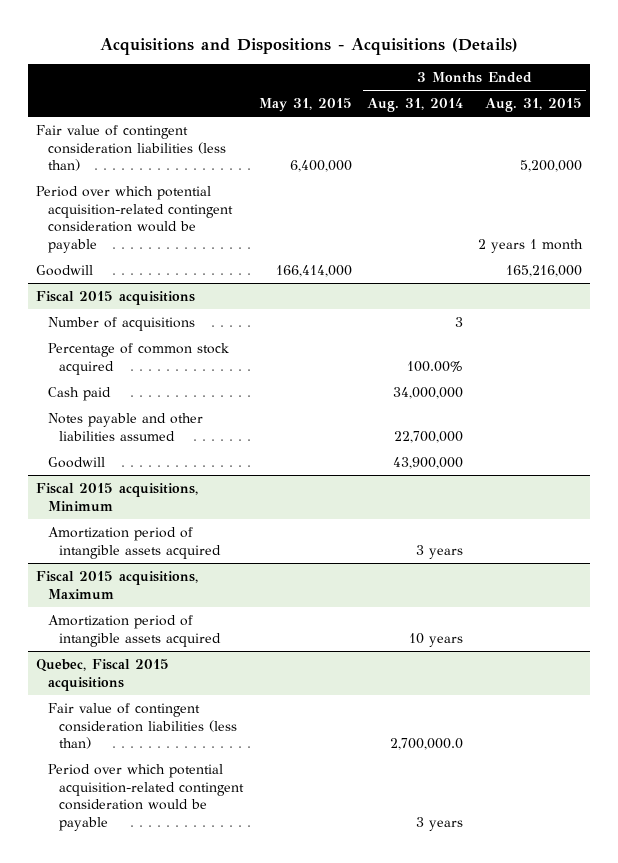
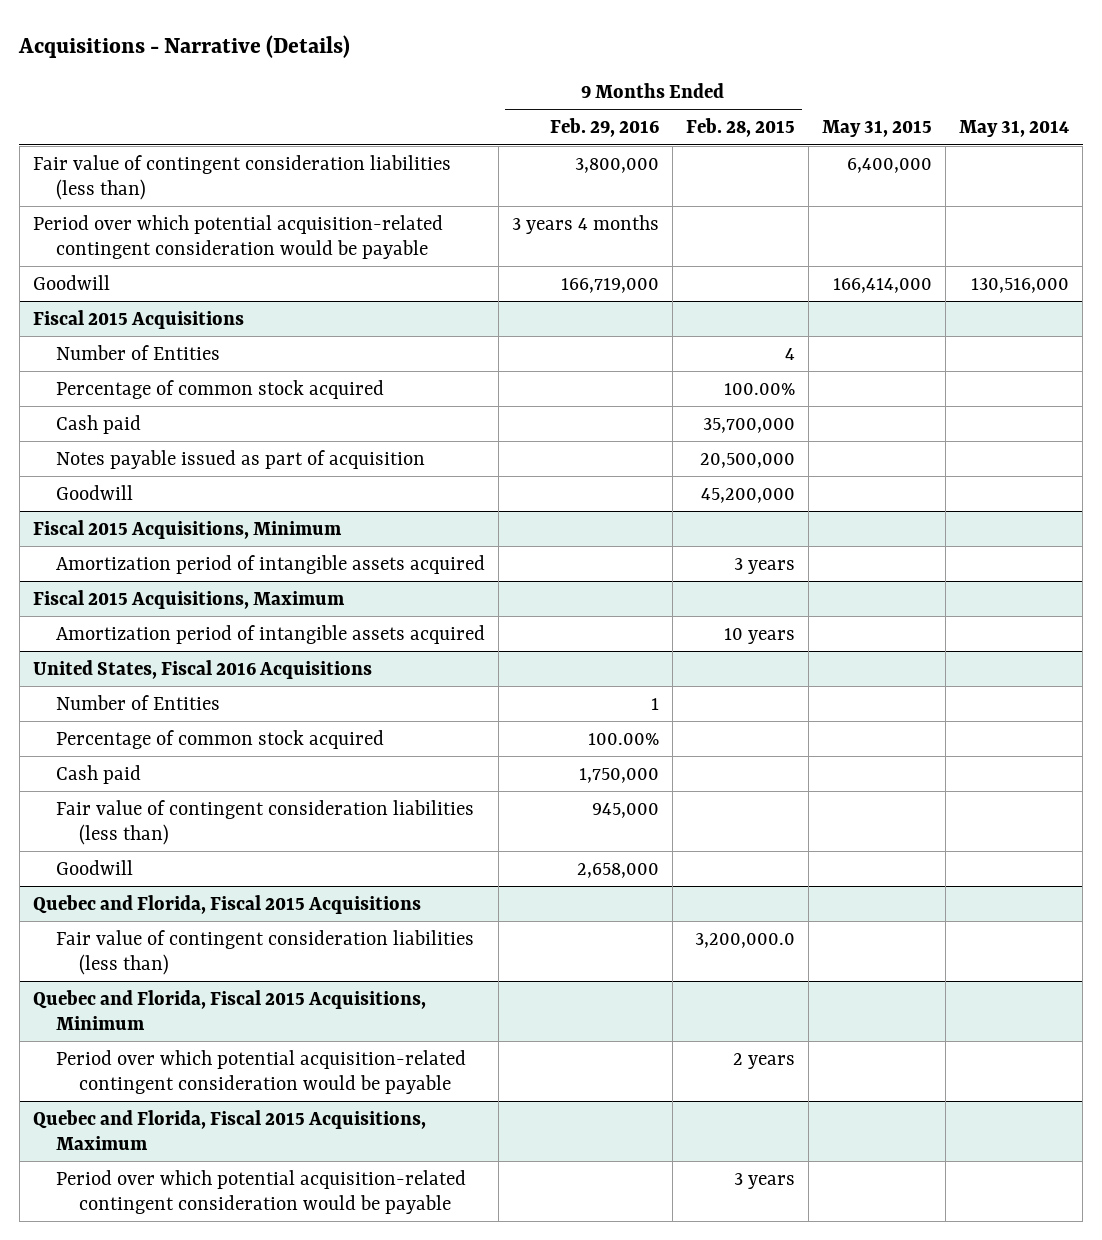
- Acquisitions and Dispositions - Acquisitions (Details)
+ Acquisitions - Narrative (Details)
- | May 31, 2015 | 3 Months Ended Aug. 31, 2014 | 3 Months Ended Aug. 31, 2015
+ | 9 Months Ended Feb. 29, 2016 | 9 Months Ended Feb. 28, 2015 | May 31, 2015 | May 31, 2014
- Fiscal 2015 acquisitions
- Number of acquisitions | | 3 |
+ Fiscal 2015 Acquisitions
+ Number of Entities | | 4 | |
- Notes payable and other liabilities assumed | | 22,700,000 |
+ Notes payable issued as part of acquisition | | 20,500,000 | |
- Fiscal 2015 acquisitions, Minimum
+ Fiscal 2015 Acquisitions, Minimum
- Fiscal 2015 acquisitions, Maximum
+ Fiscal 2015 Acquisitions, Maximum
- Quebec, Fiscal 2015 acquisitions
+ United States, Fiscal 2016 Acquisitions
+ Number of Entities | 1 | | |
+ Percentage of common stock acquired | 100.00% | | |
+ Cash paid | 1,750,000 | | |
+ Fair value of contingent consideration liabilities (less than) | 945,000 | | |
+ Goodwill | 2,658,000 | | |
+ Quebec and Florida, Fiscal 2015 Acquisitions
- Period over which potential acquisition-related contingent consideration would be payable | | 3 years |
+ Quebec and Florida, Fiscal 2015 Acquisitions, Minimum
+ Period over which potential acquisition-related contingent consideration would be payable | | 2 years | |
+ Quebec and Florida, Fiscal 2015 Acquisitions, Maximum
+ Period over which potential acquisition-related contingent consideration would be payable | | 3 years | |

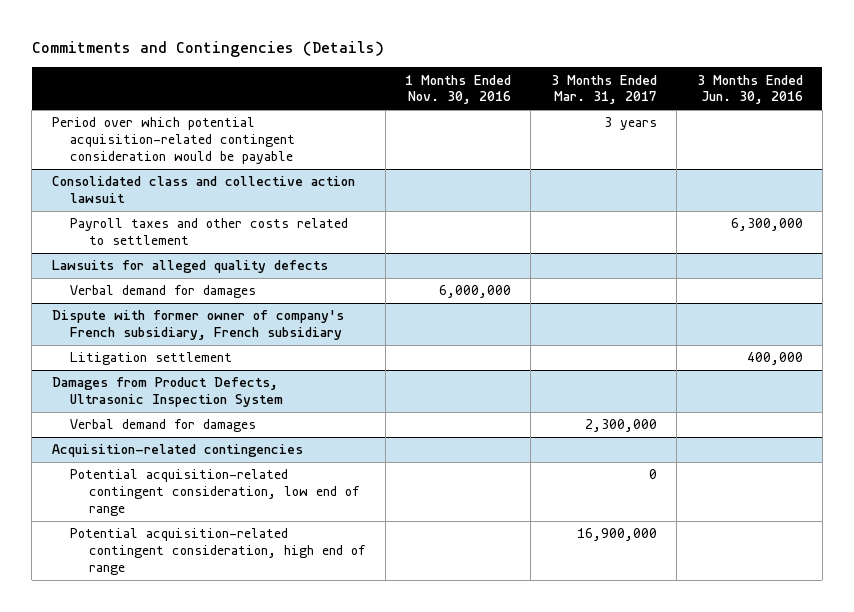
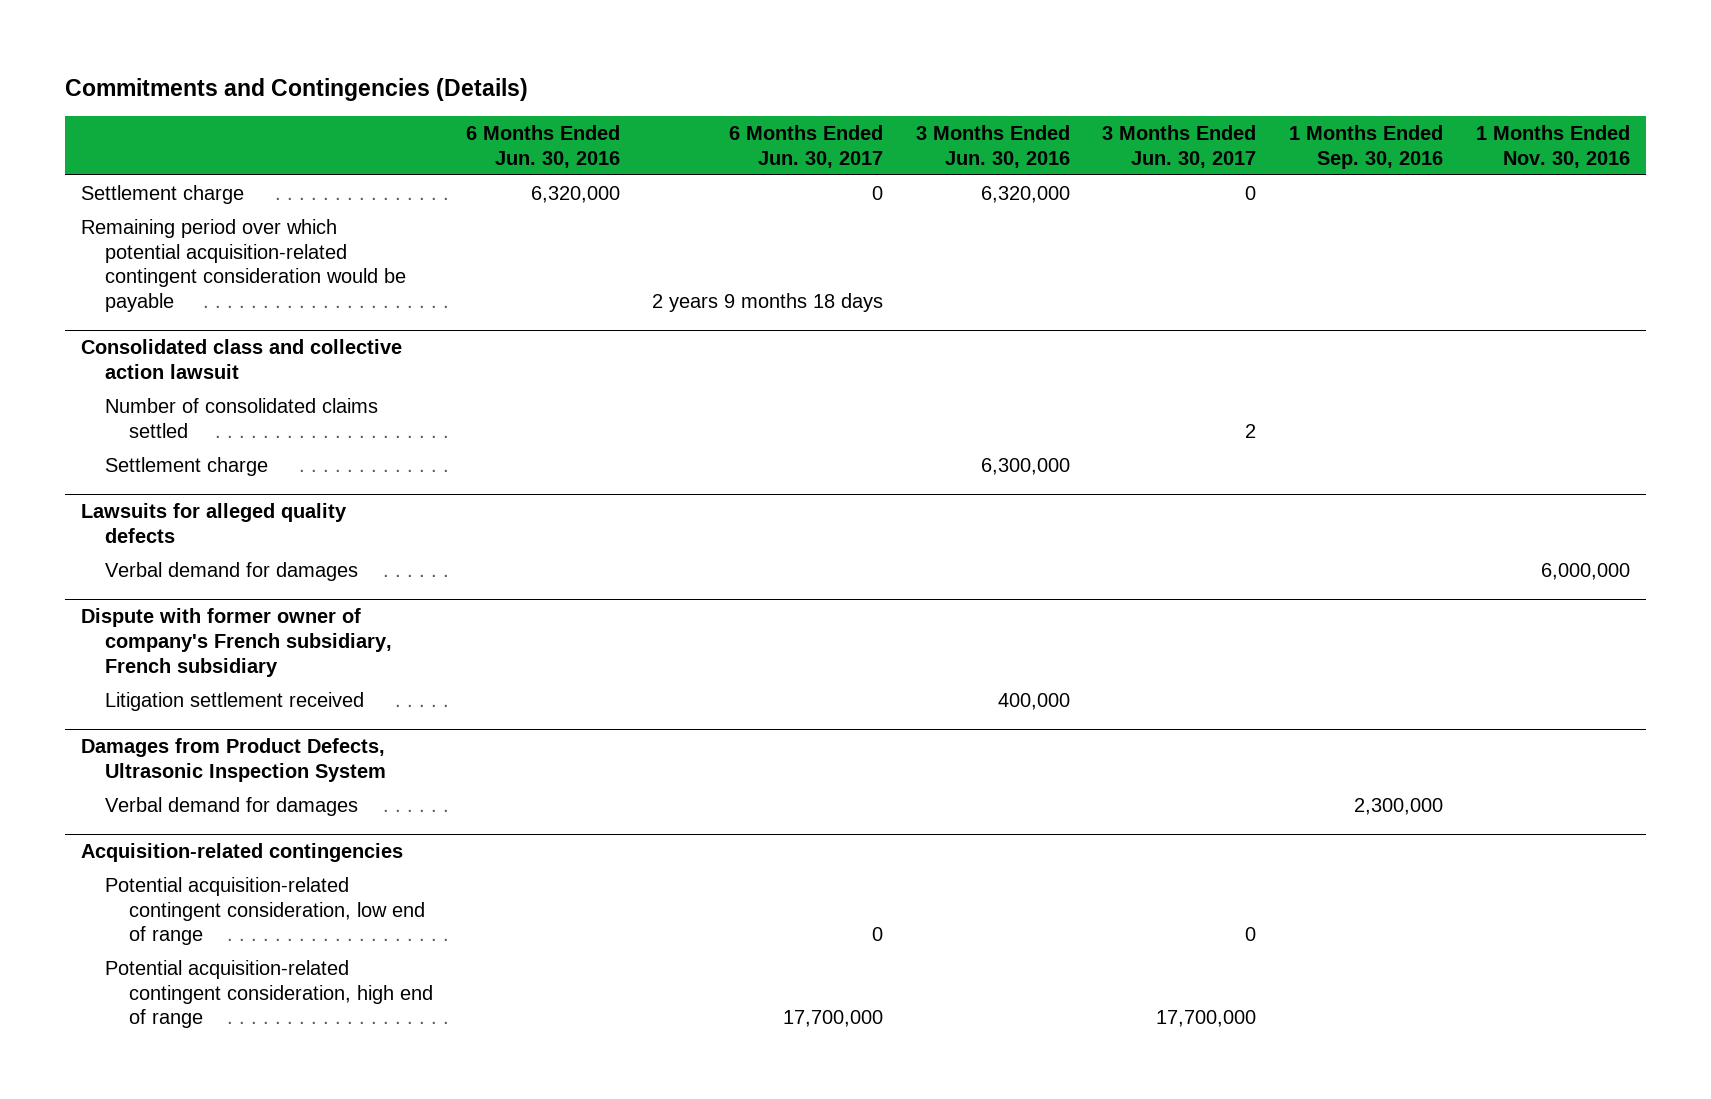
- | 1 Months Ended Nov. 30, 2016 | 3 Months Ended Mar. 31, 2017 | 3 Months Ended Jun. 30, 2016
+ | 6 Months Ended Jun. 30, 2016 | 6 Months Ended Jun. 30, 2017 | 3 Months Ended Jun. 30, 2016 | 3 Months Ended Jun. 30, 2017 | 1 Months Ended Sep. 30, 2016 | 1 Months Ended Nov. 30, 2016
- Period over which potential acquisition-related contingent consideration would be payable | | 3 years |
+ Settlement charge | 6,320,000 | 0 | 6,320,000 | 0 | |
+ Remaining period over which potential acquisition-related contingent consideration would be payable | | 2 years 9 months 18 days | | | |
@ Consolidated class and collective action lawsuit
- Payroll taxes and other costs related to settlement | | | 6,300,000
+ Number of consolidated claims settled | | | | 2 | |
+ Settlement charge | | | 6,300,000 | | |
@ Dispute with former owner of company's French subsidiary, French subsidiary
- Litigation settlement | | | 400,000
+ Litigation settlement received | | | 400,000 | | |

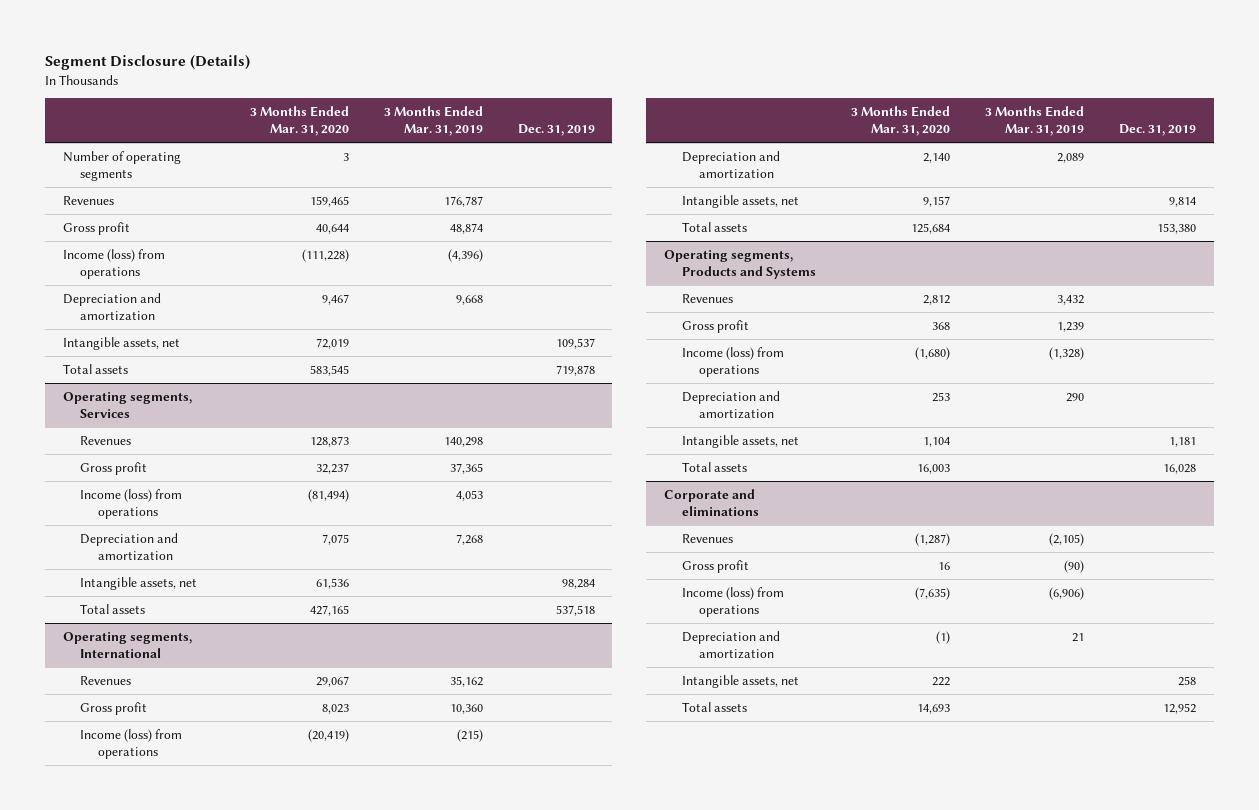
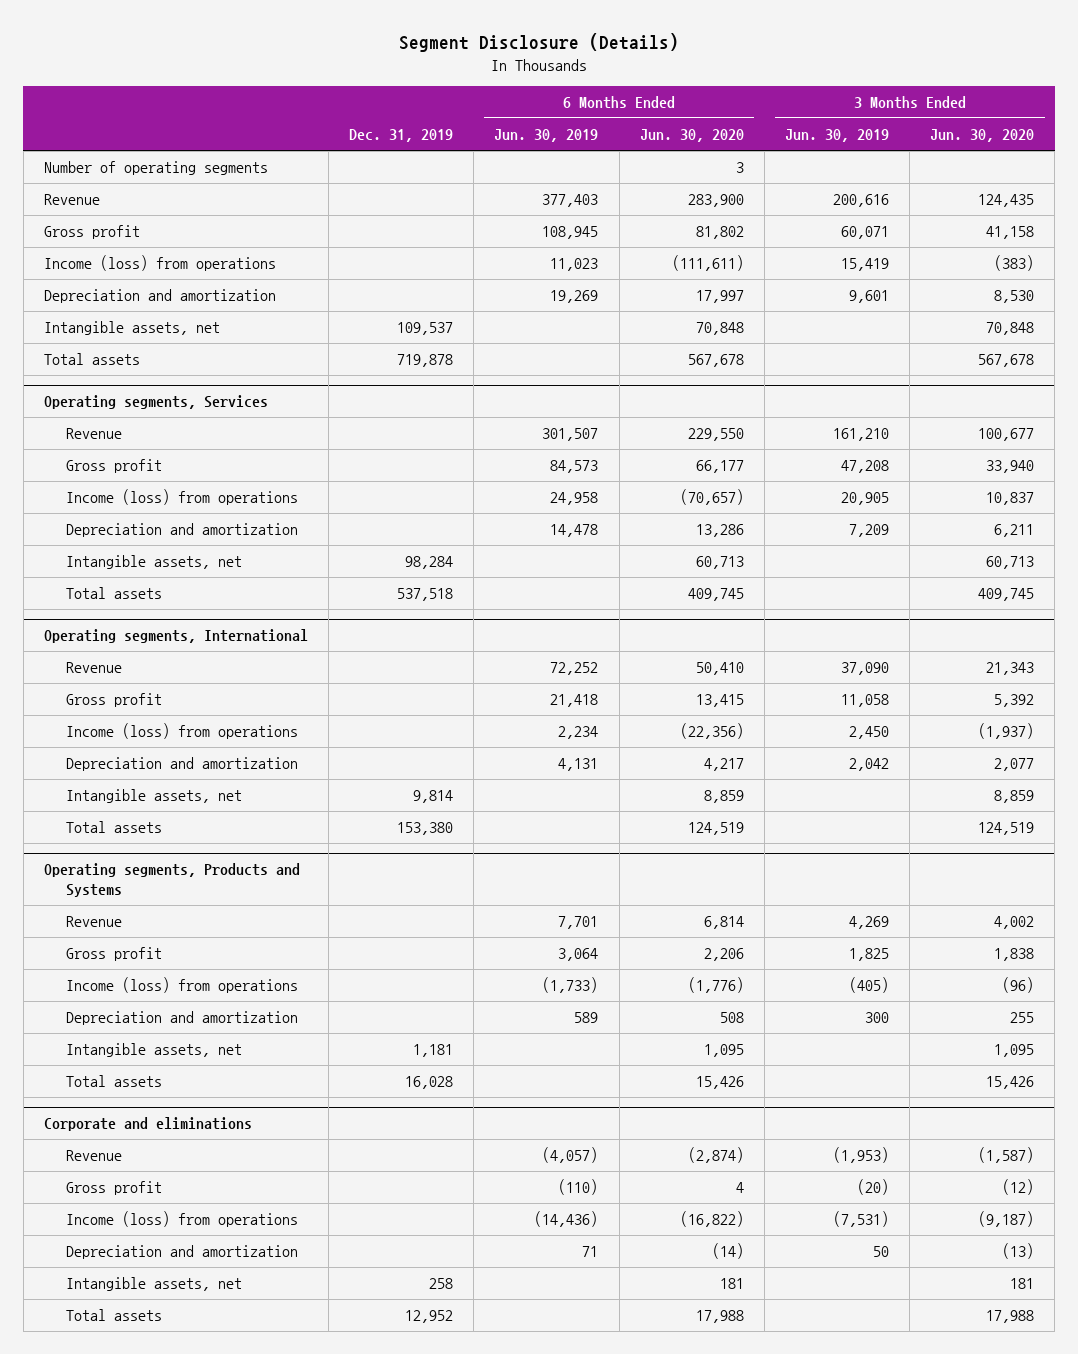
- | 3 Months Ended Mar. 31, 2020 | 3 Months Ended Mar. 31, 2019 | Dec. 31, 2019
+ | Dec. 31, 2019 | 6 Months Ended Jun. 30, 2019 | 6 Months Ended Jun. 30, 2020 | 3 Months Ended Jun. 30, 2019 | 3 Months Ended Jun. 30, 2020
- Revenues | 159,465 | 176,787 |
+ Revenue | | 377,403 | 283,900 | 200,616 | 124,435
@ Operating segments, Services
- Revenues | 128,873 | 140,298 |
+ Revenue | | 301,507 | 229,550 | 161,210 | 100,677
@ Operating segments, International
- Revenues | 29,067 | 35,162 |
+ Revenue | | 72,252 | 50,410 | 37,090 | 21,343
@ Operating segments, Products and Systems
- Revenues | 2,812 | 3,432 |
+ Revenue | | 7,701 | 6,814 | 4,269 | 4,002
@ Corporate and eliminations
- Revenues | (1,287) | (2,105) |
+ Revenue | | (4,057) | (2,874) | (1,953) | (1,587)

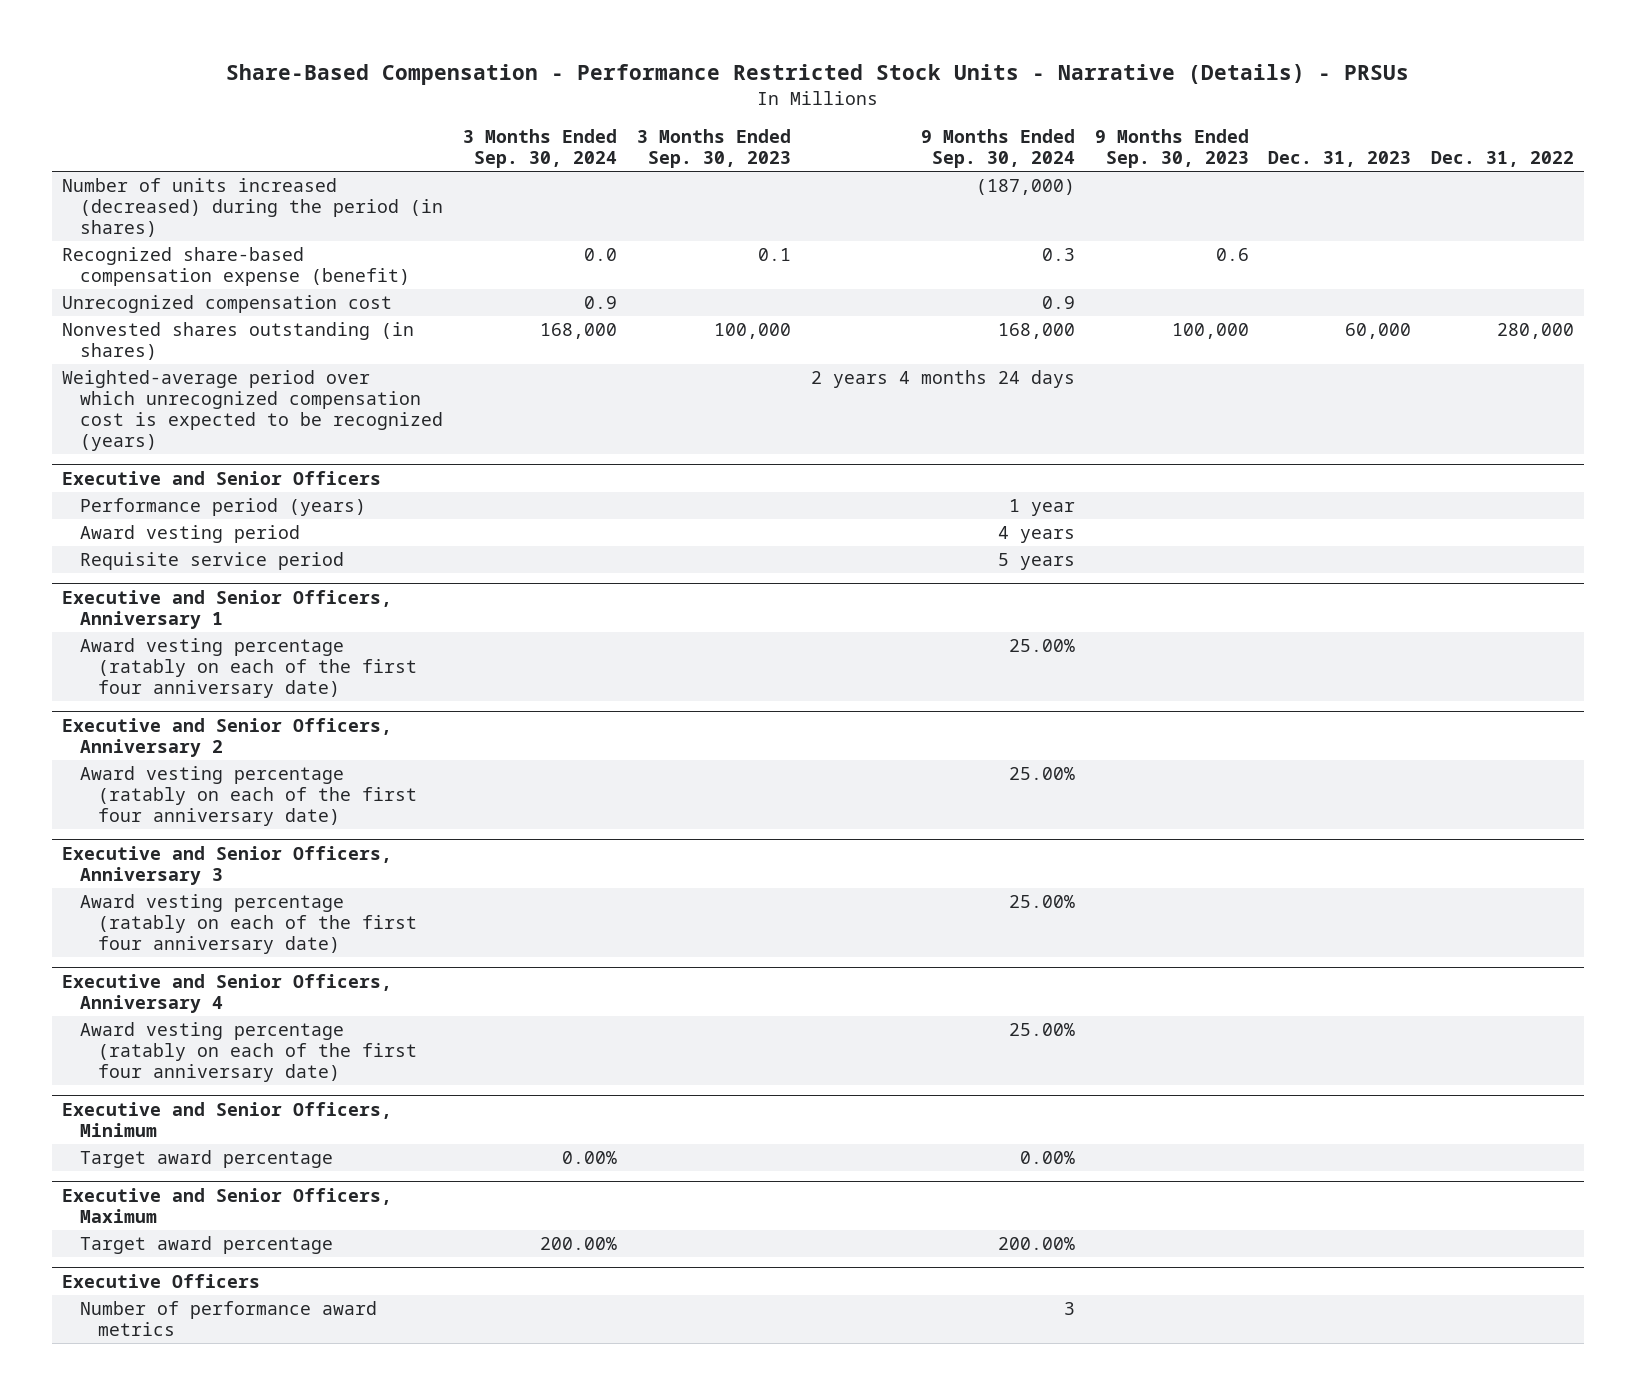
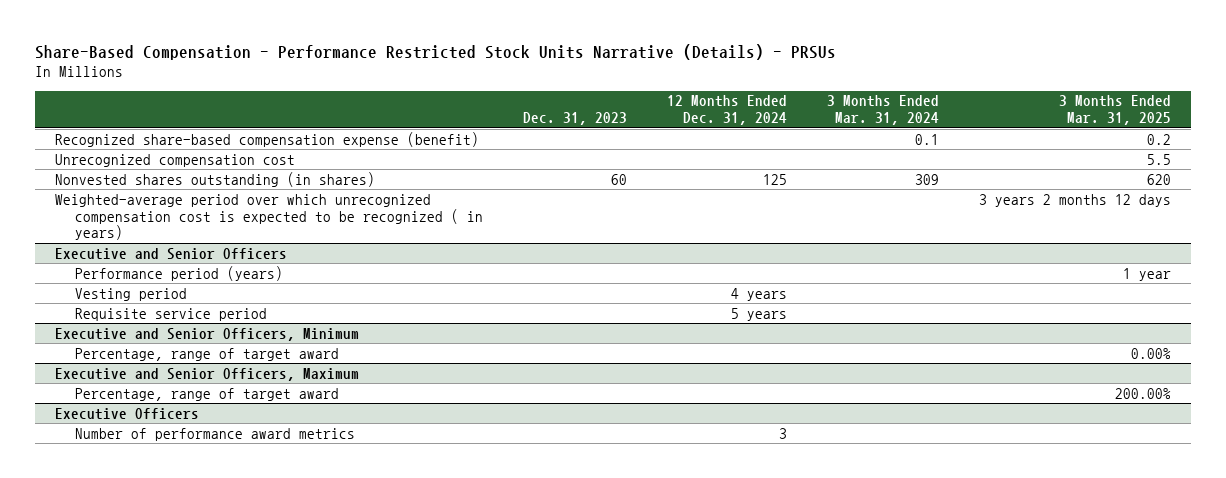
- Share-Based Compensation - Performance Restricted Stock Units - Narrative (Details) - PRSUs
+ Share-Based Compensation - Performance Restricted Stock Units Narrative (Details) - PRSUs
- | 3 Months Ended Sep. 30, 2024 | 3 Months Ended Sep. 30, 2023 | 9 Months Ended Sep. 30, 2024 | 9 Months Ended Sep. 30, 2023 | Dec. 31, 2023 | Dec. 31, 2022
+ | Dec. 31, 2023 | 12 Months Ended Dec. 31, 2024 | 3 Months Ended Mar. 31, 2024 | 3 Months Ended Mar. 31, 2025
- Number of units increased (decreased) during the period (in shares) | | | (187,000) | | |
- Nonvested shares outstanding (in shares) | 168,000 | 100,000 | 168,000 | 100,000 | 60,000 | 280,000
- Weighted-average period over which unrecognized compensation cost is expected to be recognized (years) | | | 2 years 4 months 24 days | | |
+ Nonvested shares outstanding (in shares) | 60 | 125 | 309 | 620
+ Weighted-average period over which unrecognized compensation cost is expected to be recognized ( in years) | | | | 3 years 2 months 12 days
@ Executive and Senior Officers
- Award vesting period | | | 4 years | | |
+ Vesting period | | 4 years | |
- Executive and Senior Officers, Anniversary 1
- Award vesting percentage (ratably on each of the first four anniversary date) | | | 25.00% | | |
- Executive and Senior Officers, Anniversary 2
- Award vesting percentage (ratably on each of the first four anniversary date) | | | 25.00% | | |
- Executive and Senior Officers, Anniversary 3
- Award vesting percentage (ratably on each of the first four anniversary date) | | | 25.00% | | |
- Executive and Senior Officers, Anniversary 4
- Award vesting percentage (ratably on each of the first four anniversary date) | | | 25.00% | | |
@ Executive and Senior Officers, Minimum
- Target award percentage | 0.00% | | 0.00% | | |
+ Percentage, range of target award | | | | 0.00%
@ Executive and Senior Officers, Maximum
- Target award percentage | 200.00% | | 200.00% | | |
+ Percentage, range of target award | | | | 200.00%

